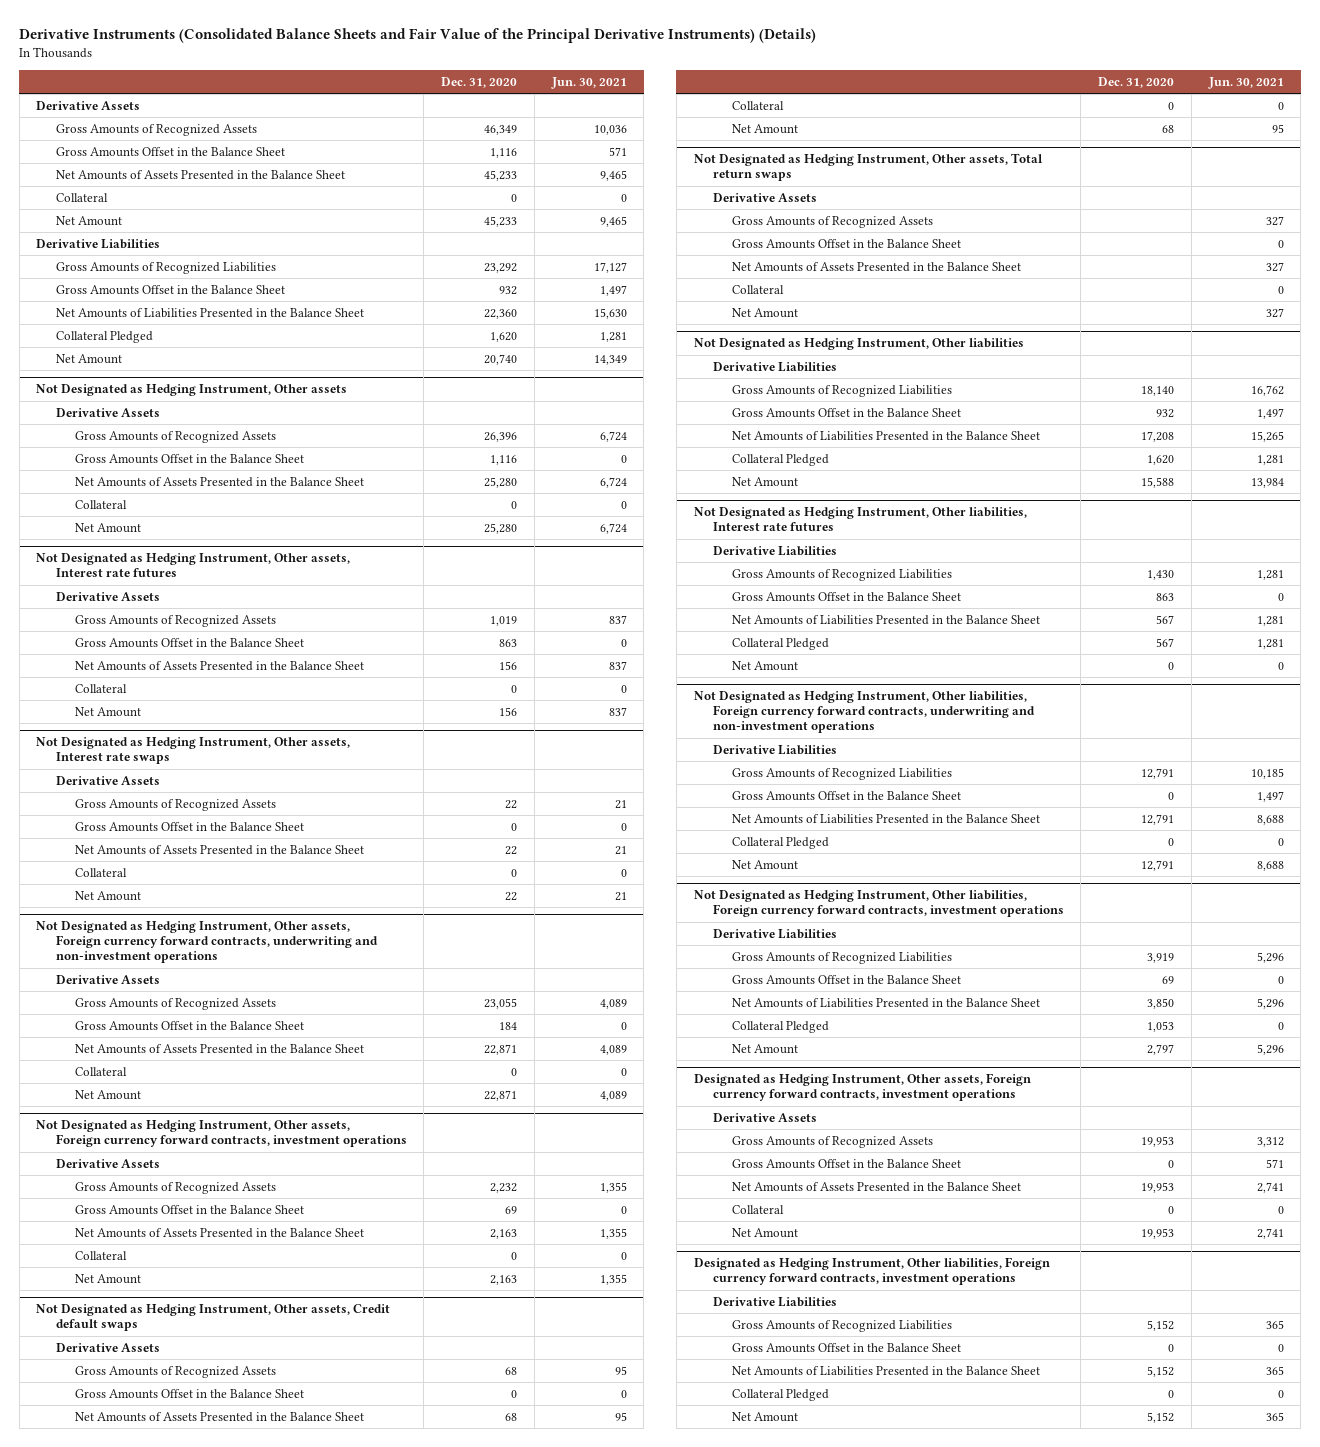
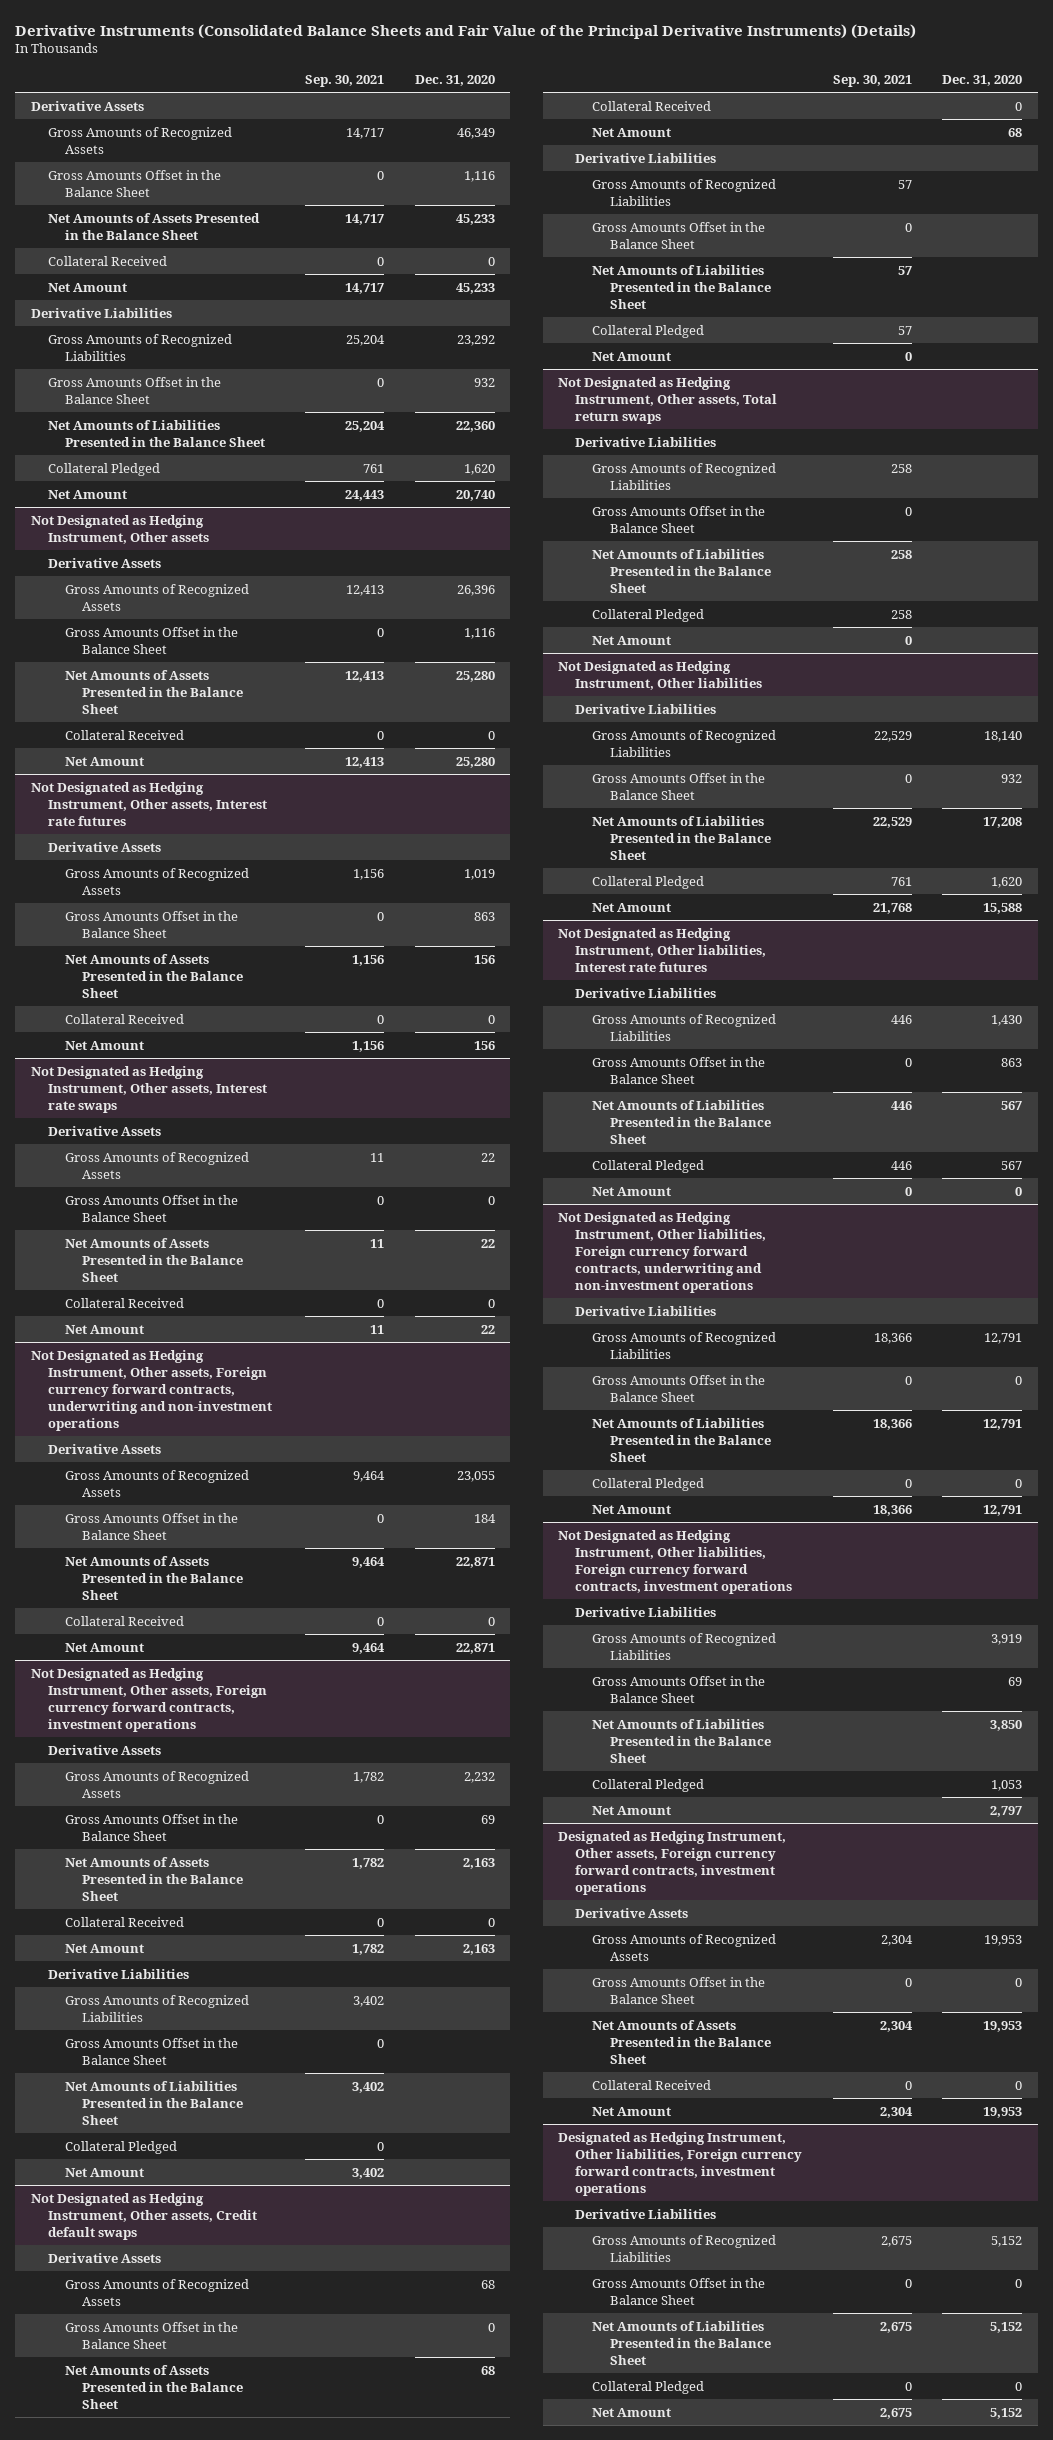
- | Dec. 31, 2020 | Jun. 30, 2021
+ | Sep. 30, 2021 | Dec. 31, 2020
- Collateral | 0 | 0
+ Collateral Received | 0 | 0
@ Not Designated as Hedging Instrument, Other assets
- Collateral | 0 | 0
+ Collateral Received | 0 | 0
@ Not Designated as Hedging Instrument, Other assets, Interest rate futures
- Collateral | 0 | 0
+ Collateral Received | 0 | 0
@ Not Designated as Hedging Instrument, Other assets, Interest rate swaps
- Collateral | 0 | 0
+ Collateral Received | 0 | 0
@ Not Designated as Hedging Instrument, Other assets, Foreign currency forward contracts, underwriting and non-investment operations
- Collateral | 0 | 0
+ Collateral Received | 0 | 0
@ Not Designated as Hedging Instrument, Other assets, Foreign currency forward contracts, investment operations
- Collateral | 0 | 0
+ Collateral Received | 0 | 0
+ Derivative Liabilities
+ Gross Amounts of Recognized Liabilities | 3,402 |
+ Gross Amounts Offset in the Balance Sheet | 0 |
+ Net Amounts of Liabilities Presented in the Balance Sheet | 3,402 |
+ Collateral Pledged | 0 |
+ Net Amount | 3,402 |
@ Not Designated as Hedging Instrument, Other assets, Credit default swaps
- Collateral | 0 | 0
+ Collateral Received | | 0
+ Derivative Liabilities
+ Gross Amounts of Recognized Liabilities | 57 |
+ Gross Amounts Offset in the Balance Sheet | 0 |
+ Net Amounts of Liabilities Presented in the Balance Sheet | 57 |
+ Collateral Pledged | 57 |
+ Net Amount | 0 |
@ Not Designated as Hedging Instrument, Other assets, Total return swaps
- Derivative Assets
- Gross Amounts of Recognized Assets | | 327
+ Derivative Liabilities
+ Gross Amounts of Recognized Liabilities | 258 |
- Net Amounts of Assets Presented in the Balance Sheet | | 327
- Collateral | | 0
+ Net Amounts of Liabilities Presented in the Balance Sheet | 258 |
+ Collateral Pledged | 258 |
@ Designated as Hedging Instrument, Other assets, Foreign currency forward contracts, investment operations
- Collateral | 0 | 0
+ Collateral Received | 0 | 0

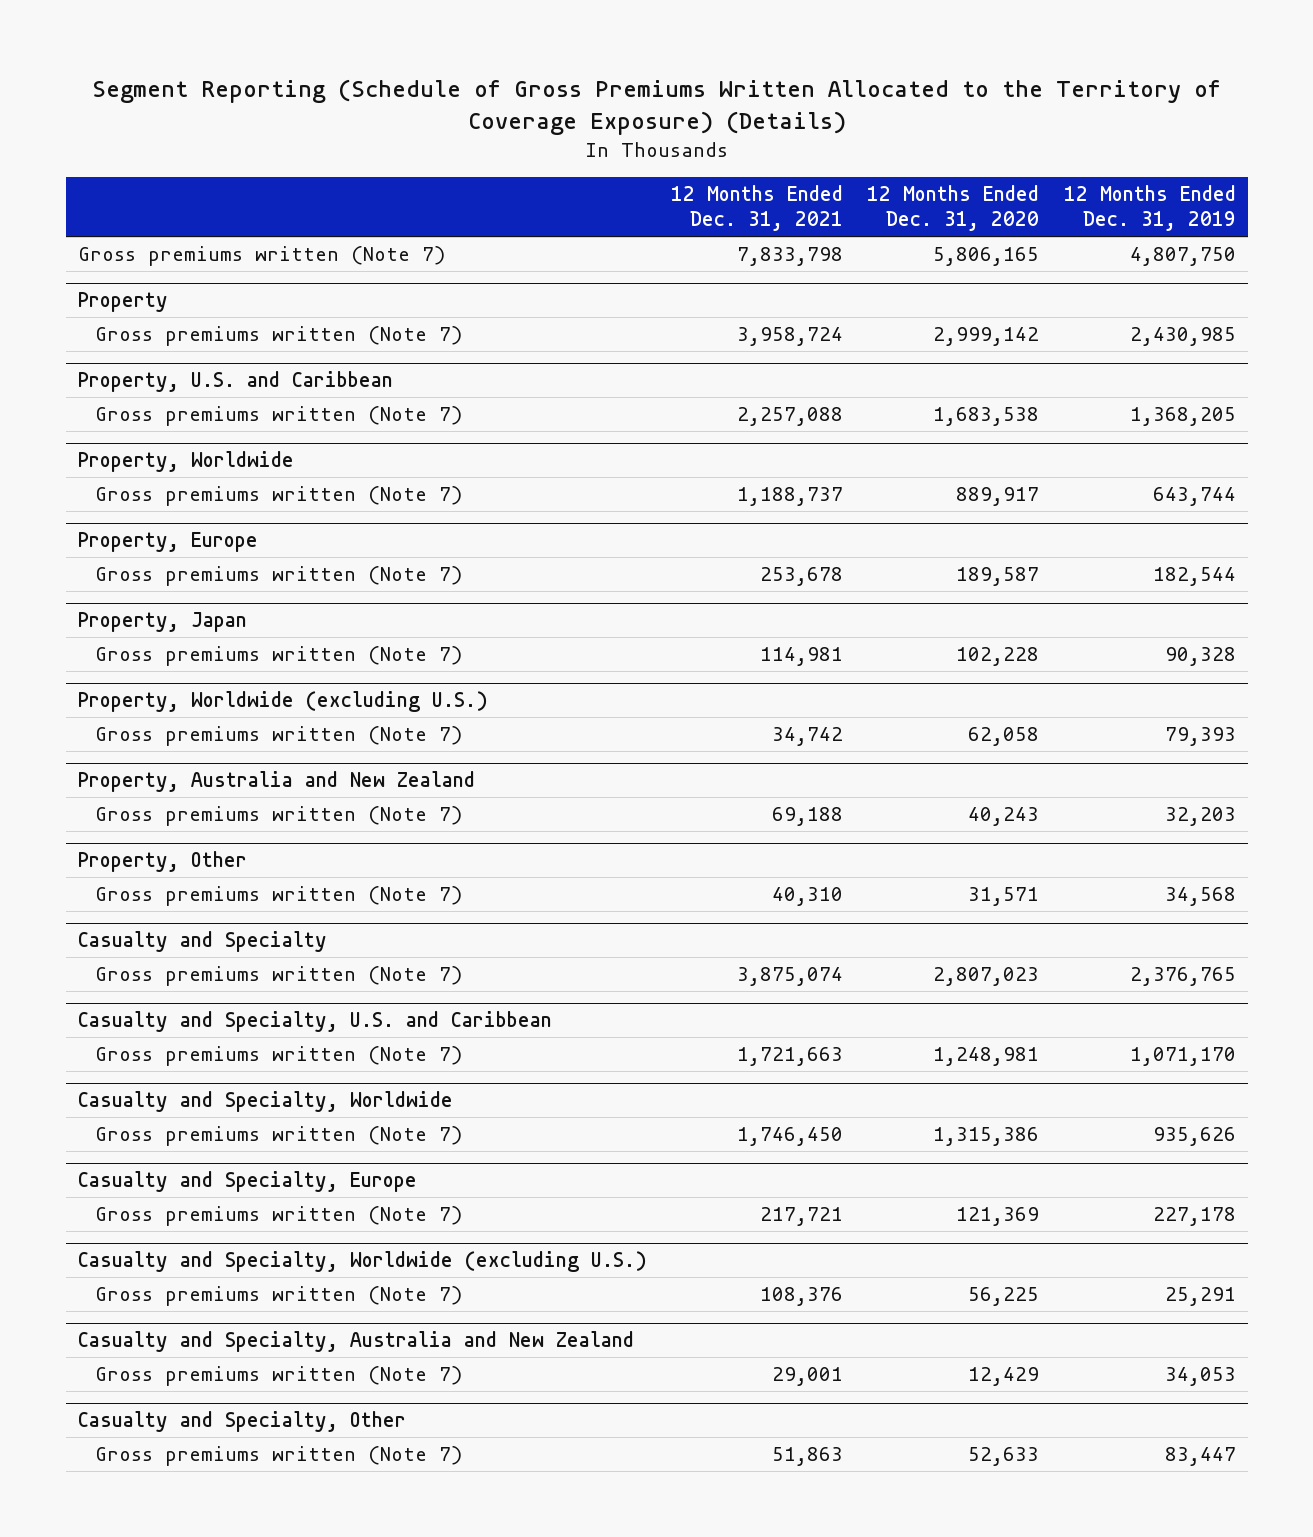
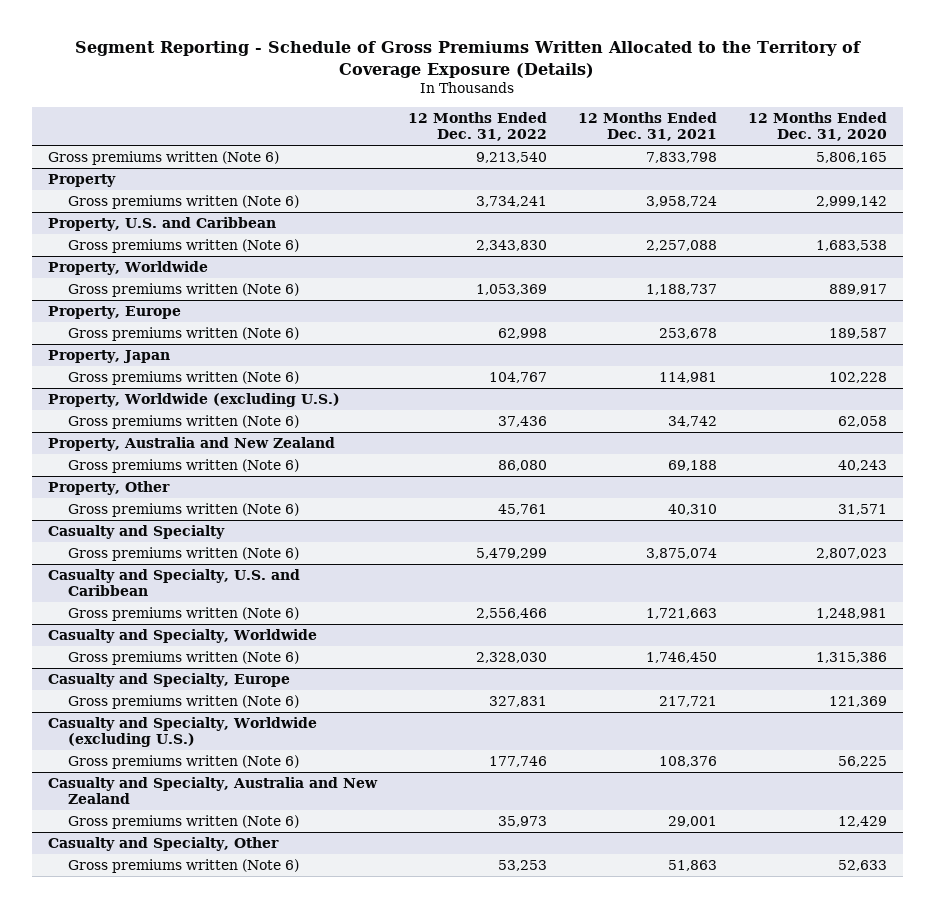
- Segment Reporting (Schedule of Gross Premiums Written Allocated to the Territory of Coverage Exposure) (Details)
+ Segment Reporting - Schedule of Gross Premiums Written Allocated to the Territory of Coverage Exposure (Details)
- | 12 Months Ended Dec. 31, 2021 | 12 Months Ended Dec. 31, 2020 | 12 Months Ended Dec. 31, 2019
+ | 12 Months Ended Dec. 31, 2022 | 12 Months Ended Dec. 31, 2021 | 12 Months Ended Dec. 31, 2020
- Gross premiums written (Note 7) | 7,833,798 | 5,806,165 | 4,807,750
+ Gross premiums written (Note 6) | 9,213,540 | 7,833,798 | 5,806,165
@ Property
- Gross premiums written (Note 7) | 3,958,724 | 2,999,142 | 2,430,985
+ Gross premiums written (Note 6) | 3,734,241 | 3,958,724 | 2,999,142
@ Property, U.S. and Caribbean
- Gross premiums written (Note 7) | 2,257,088 | 1,683,538 | 1,368,205
+ Gross premiums written (Note 6) | 2,343,830 | 2,257,088 | 1,683,538
@ Property, Worldwide
- Gross premiums written (Note 7) | 1,188,737 | 889,917 | 643,744
+ Gross premiums written (Note 6) | 1,053,369 | 1,188,737 | 889,917
@ Property, Europe
- Gross premiums written (Note 7) | 253,678 | 189,587 | 182,544
+ Gross premiums written (Note 6) | 62,998 | 253,678 | 189,587
@ Property, Japan
- Gross premiums written (Note 7) | 114,981 | 102,228 | 90,328
+ Gross premiums written (Note 6) | 104,767 | 114,981 | 102,228
@ Property, Worldwide (excluding U.S.)
- Gross premiums written (Note 7) | 34,742 | 62,058 | 79,393
+ Gross premiums written (Note 6) | 37,436 | 34,742 | 62,058
@ Property, Australia and New Zealand
- Gross premiums written (Note 7) | 69,188 | 40,243 | 32,203
+ Gross premiums written (Note 6) | 86,080 | 69,188 | 40,243
@ Property, Other
- Gross premiums written (Note 7) | 40,310 | 31,571 | 34,568
+ Gross premiums written (Note 6) | 45,761 | 40,310 | 31,571
@ Casualty and Specialty
- Gross premiums written (Note 7) | 3,875,074 | 2,807,023 | 2,376,765
+ Gross premiums written (Note 6) | 5,479,299 | 3,875,074 | 2,807,023
@ Casualty and Specialty, U.S. and Caribbean
- Gross premiums written (Note 7) | 1,721,663 | 1,248,981 | 1,071,170
+ Gross premiums written (Note 6) | 2,556,466 | 1,721,663 | 1,248,981
@ Casualty and Specialty, Worldwide
- Gross premiums written (Note 7) | 1,746,450 | 1,315,386 | 935,626
+ Gross premiums written (Note 6) | 2,328,030 | 1,746,450 | 1,315,386
@ Casualty and Specialty, Europe
- Gross premiums written (Note 7) | 217,721 | 121,369 | 227,178
+ Gross premiums written (Note 6) | 327,831 | 217,721 | 121,369
@ Casualty and Specialty, Worldwide (excluding U.S.)
- Gross premiums written (Note 7) | 108,376 | 56,225 | 25,291
+ Gross premiums written (Note 6) | 177,746 | 108,376 | 56,225
@ Casualty and Specialty, Australia and New Zealand
- Gross premiums written (Note 7) | 29,001 | 12,429 | 34,053
+ Gross premiums written (Note 6) | 35,973 | 29,001 | 12,429
@ Casualty and Specialty, Other
- Gross premiums written (Note 7) | 51,863 | 52,633 | 83,447
+ Gross premiums written (Note 6) | 53,253 | 51,863 | 52,633

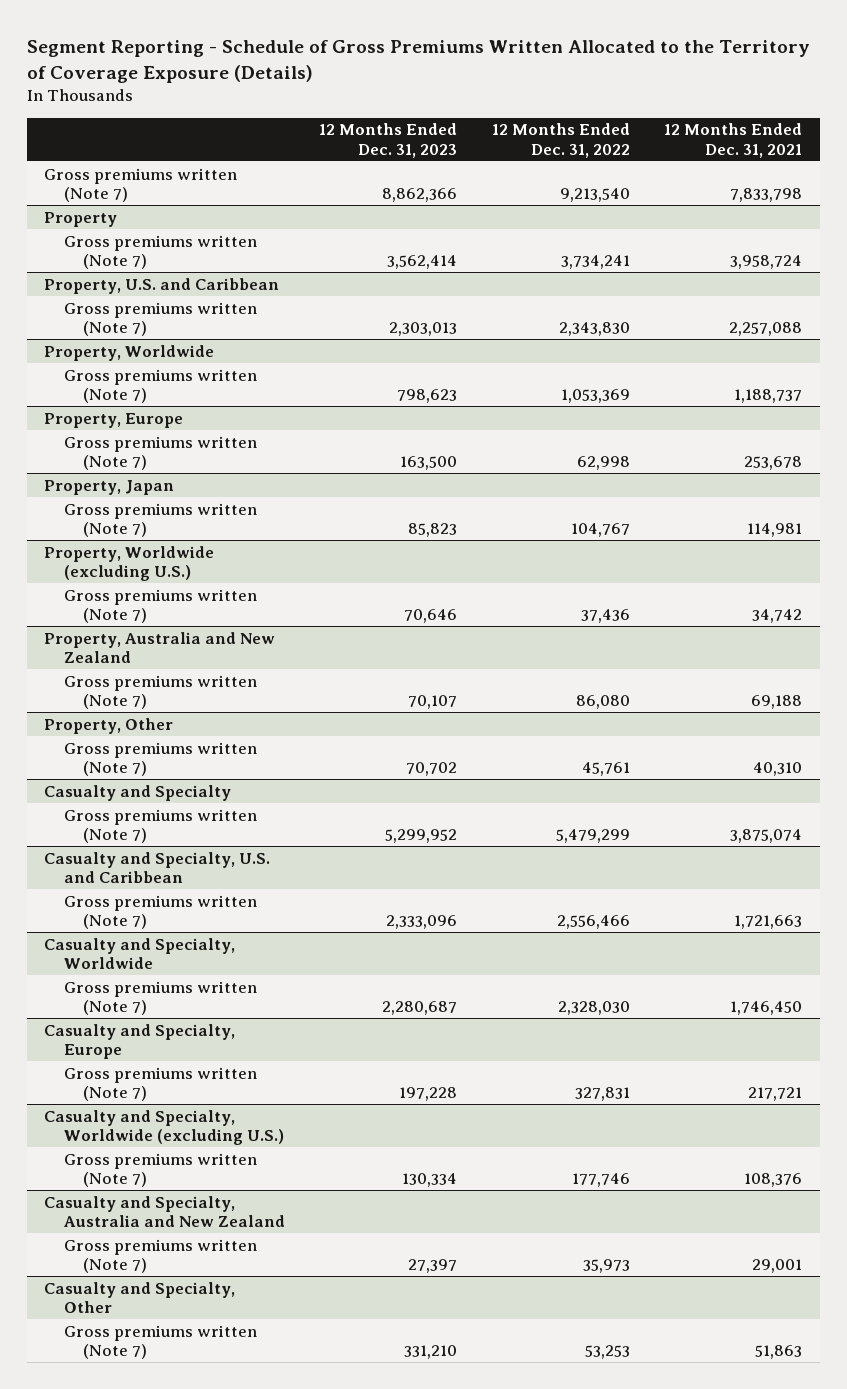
- | 12 Months Ended Dec. 31, 2022 | 12 Months Ended Dec. 31, 2021 | 12 Months Ended Dec. 31, 2020
+ | 12 Months Ended Dec. 31, 2023 | 12 Months Ended Dec. 31, 2022 | 12 Months Ended Dec. 31, 2021
- Gross premiums written (Note 6) | 9,213,540 | 7,833,798 | 5,806,165
+ Gross premiums written (Note 7) | 8,862,366 | 9,213,540 | 7,833,798
@ Property
- Gross premiums written (Note 6) | 3,734,241 | 3,958,724 | 2,999,142
+ Gross premiums written (Note 7) | 3,562,414 | 3,734,241 | 3,958,724
@ Property, U.S. and Caribbean
- Gross premiums written (Note 6) | 2,343,830 | 2,257,088 | 1,683,538
+ Gross premiums written (Note 7) | 2,303,013 | 2,343,830 | 2,257,088
@ Property, Worldwide
- Gross premiums written (Note 6) | 1,053,369 | 1,188,737 | 889,917
+ Gross premiums written (Note 7) | 798,623 | 1,053,369 | 1,188,737
@ Property, Europe
- Gross premiums written (Note 6) | 62,998 | 253,678 | 189,587
+ Gross premiums written (Note 7) | 163,500 | 62,998 | 253,678
@ Property, Japan
- Gross premiums written (Note 6) | 104,767 | 114,981 | 102,228
+ Gross premiums written (Note 7) | 85,823 | 104,767 | 114,981
@ Property, Worldwide (excluding U.S.)
- Gross premiums written (Note 6) | 37,436 | 34,742 | 62,058
+ Gross premiums written (Note 7) | 70,646 | 37,436 | 34,742
@ Property, Australia and New Zealand
- Gross premiums written (Note 6) | 86,080 | 69,188 | 40,243
+ Gross premiums written (Note 7) | 70,107 | 86,080 | 69,188
@ Property, Other
- Gross premiums written (Note 6) | 45,761 | 40,310 | 31,571
+ Gross premiums written (Note 7) | 70,702 | 45,761 | 40,310
@ Casualty and Specialty
- Gross premiums written (Note 6) | 5,479,299 | 3,875,074 | 2,807,023
+ Gross premiums written (Note 7) | 5,299,952 | 5,479,299 | 3,875,074
@ Casualty and Specialty, U.S. and Caribbean
- Gross premiums written (Note 6) | 2,556,466 | 1,721,663 | 1,248,981
+ Gross premiums written (Note 7) | 2,333,096 | 2,556,466 | 1,721,663
@ Casualty and Specialty, Worldwide
- Gross premiums written (Note 6) | 2,328,030 | 1,746,450 | 1,315,386
+ Gross premiums written (Note 7) | 2,280,687 | 2,328,030 | 1,746,450
@ Casualty and Specialty, Europe
- Gross premiums written (Note 6) | 327,831 | 217,721 | 121,369
+ Gross premiums written (Note 7) | 197,228 | 327,831 | 217,721
@ Casualty and Specialty, Worldwide (excluding U.S.)
- Gross premiums written (Note 6) | 177,746 | 108,376 | 56,225
+ Gross premiums written (Note 7) | 130,334 | 177,746 | 108,376
@ Casualty and Specialty, Australia and New Zealand
- Gross premiums written (Note 6) | 35,973 | 29,001 | 12,429
+ Gross premiums written (Note 7) | 27,397 | 35,973 | 29,001
@ Casualty and Specialty, Other
- Gross premiums written (Note 6) | 53,253 | 51,863 | 52,633
+ Gross premiums written (Note 7) | 331,210 | 53,253 | 51,863

